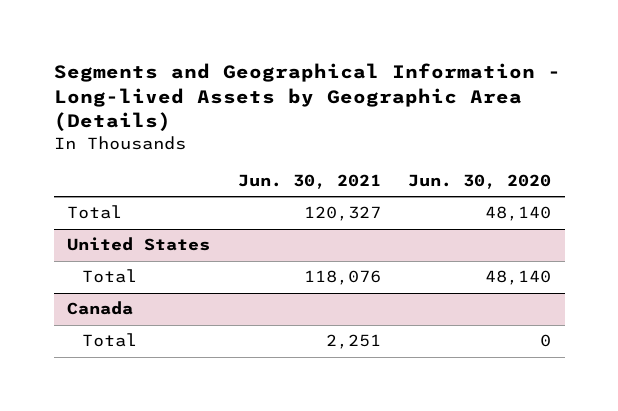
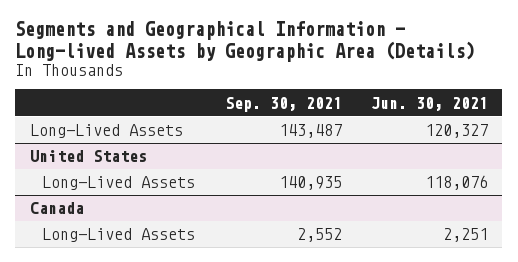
- | Jun. 30, 2021 | Jun. 30, 2020
+ | Sep. 30, 2021 | Jun. 30, 2021
- Total | 120,327 | 48,140
+ Long-Lived Assets | 143,487 | 120,327
@ United States
- Total | 118,076 | 48,140
+ Long-Lived Assets | 140,935 | 118,076
@ Canada
- Total | 2,251 | 0
+ Long-Lived Assets | 2,552 | 2,251

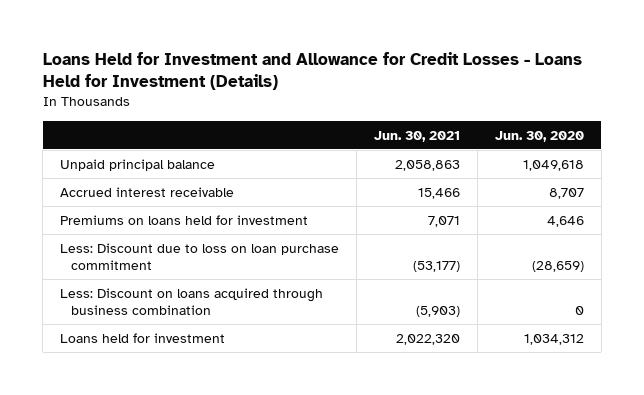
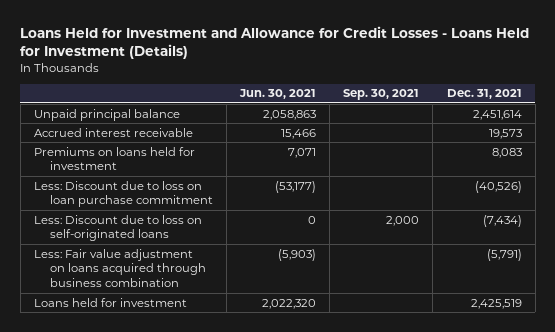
- | Jun. 30, 2021 | Jun. 30, 2020
+ | Jun. 30, 2021 | Sep. 30, 2021 | Dec. 31, 2021
- Less: Discount on loans acquired through business combination | (5,903) | 0
+ Less: Discount due to loss on self-originated loans | 0 | 2,000 | (7,434)
+ Less: Fair value adjustment on loans acquired through business combination | (5,903) | | (5,791)

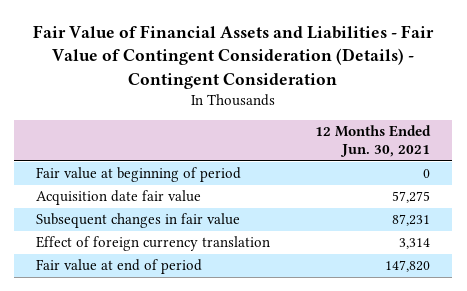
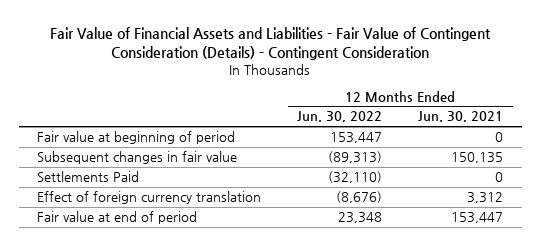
- | 12 Months Ended Jun. 30, 2021
+ | 12 Months Ended Jun. 30, 2022 | 12 Months Ended Jun. 30, 2021
- Acquisition date fair value | 57,275
- Subsequent changes in fair value | 87,231
- Effect of foreign currency translation | 3,314
- Fair value at end of period | 147,820
+ Subsequent changes in fair value | (89,313) | 150,135
+ Settlements Paid | (32,110) | 0
+ Effect of foreign currency translation | (8,676) | 3,312
+ Fair value at end of period | 23,348 | 153,447

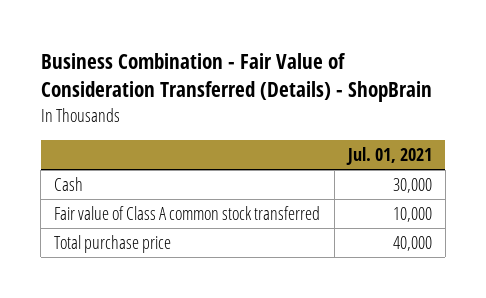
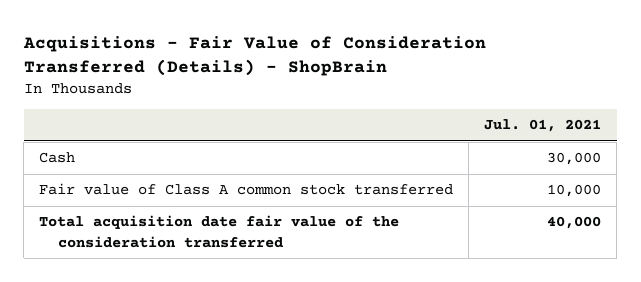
- Business Combination - Fair Value of Consideration Transferred (Details) - ShopBrain
+ Acquisitions - Fair Value of Consideration Transferred (Details) - ShopBrain
- Total purchase price | 40,000
+ Total acquisition date fair value of the consideration transferred | 40,000

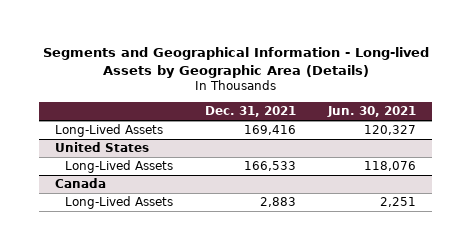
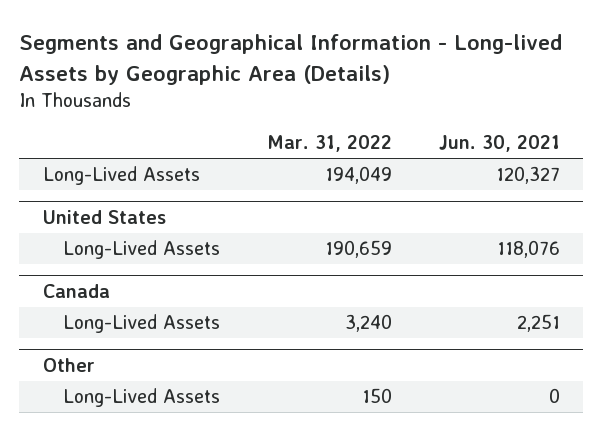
- | Dec. 31, 2021 | Jun. 30, 2021
+ | Mar. 31, 2022 | Jun. 30, 2021
+ Other
+ Long-Lived Assets | 150 | 0

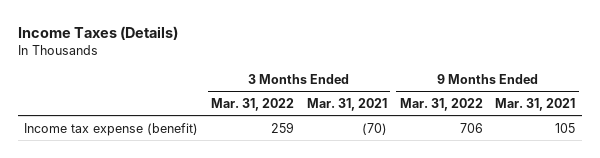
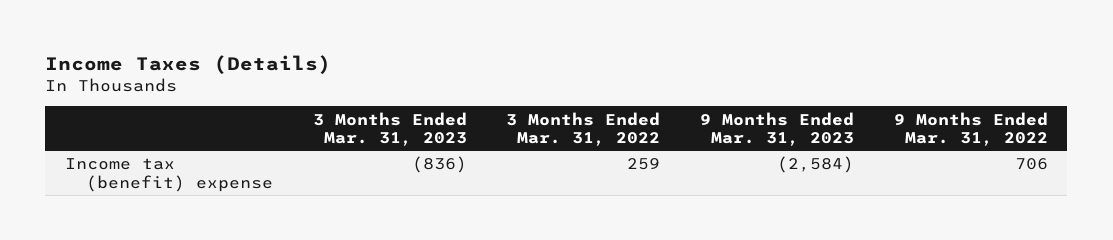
- | 3 Months Ended Mar. 31, 2022 | 3 Months Ended Mar. 31, 2021 | 9 Months Ended Mar. 31, 2022 | 9 Months Ended Mar. 31, 2021
+ | 3 Months Ended Mar. 31, 2023 | 3 Months Ended Mar. 31, 2022 | 9 Months Ended Mar. 31, 2023 | 9 Months Ended Mar. 31, 2022
- Income tax expense (benefit) | 259 | (70) | 706 | 105
+ Income tax (benefit) expense | (836) | 259 | (2,584) | 706

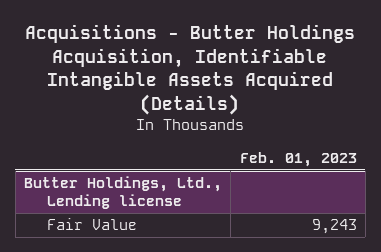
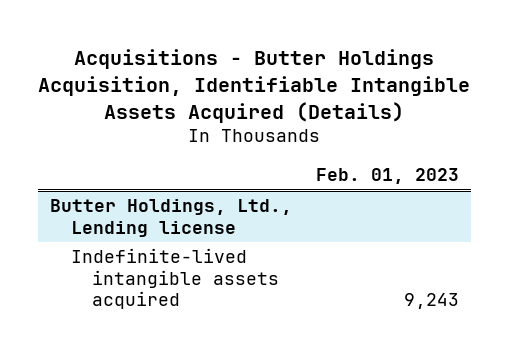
@ Butter Holdings, Ltd., Lending license
- Fair Value | 9,243
+ Indefinite-lived intangible assets acquired | 9,243

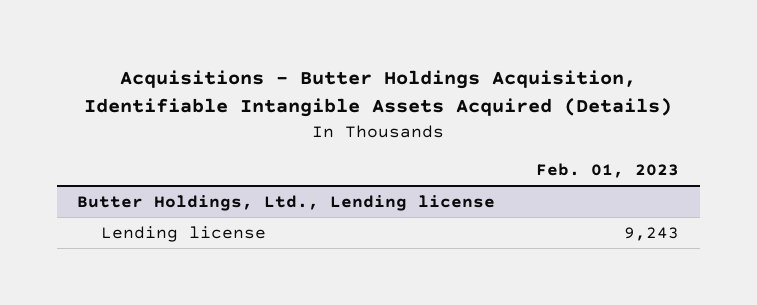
@ Butter Holdings, Ltd., Lending license
- Indefinite-lived intangible assets acquired | 9,243
+ Lending license | 9,243

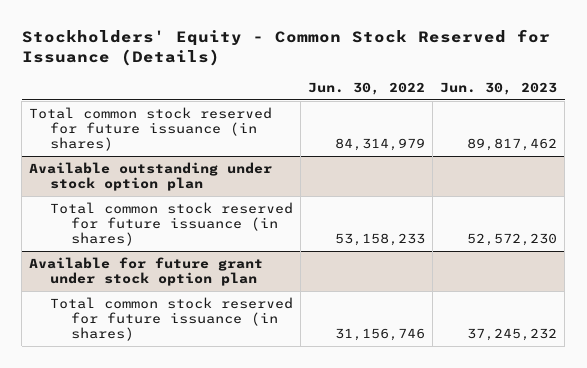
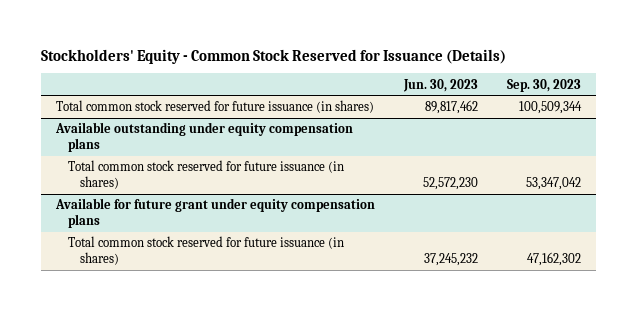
- | Jun. 30, 2022 | Jun. 30, 2023
+ | Jun. 30, 2023 | Sep. 30, 2023
- Available outstanding under stock option plan
+ Available outstanding under equity compensation plans
- Available for future grant under stock option plan
+ Available for future grant under equity compensation plans

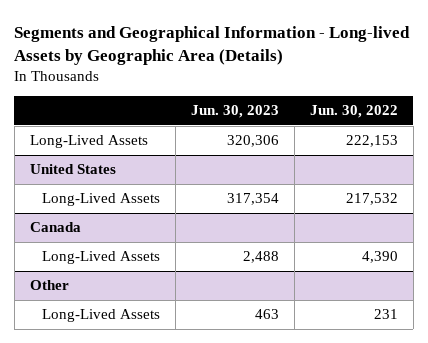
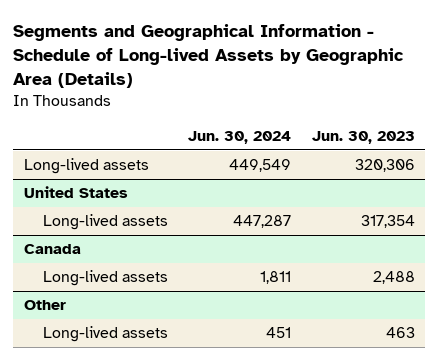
- Segments and Geographical Information - Long-lived Assets by Geographic Area (Details)
+ Segments and Geographical Information - Schedule of Long-lived Assets by Geographic Area (Details)
- | Jun. 30, 2023 | Jun. 30, 2022
+ | Jun. 30, 2024 | Jun. 30, 2023
- Long-Lived Assets | 320,306 | 222,153
+ Long-lived assets | 449,549 | 320,306
@ United States
- Long-Lived Assets | 317,354 | 217,532
+ Long-lived assets | 447,287 | 317,354
@ Canada
- Long-Lived Assets | 2,488 | 4,390
+ Long-lived assets | 1,811 | 2,488
@ Other
- Long-Lived Assets | 463 | 231
+ Long-lived assets | 451 | 463

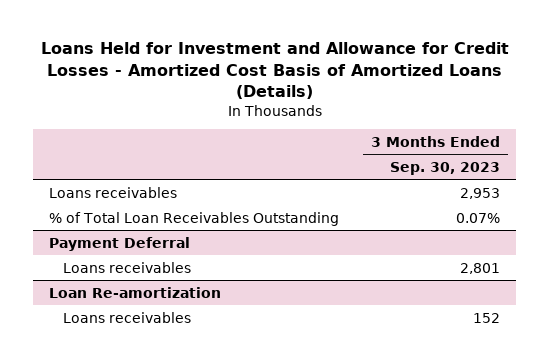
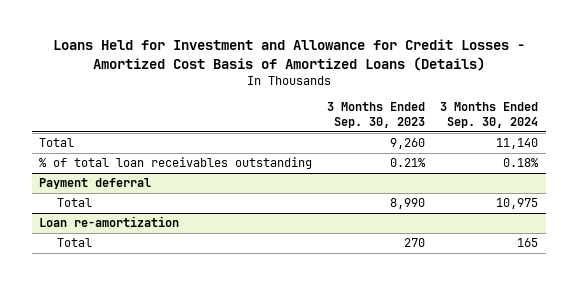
- | 3 Months Ended Sep. 30, 2023
+ | 3 Months Ended Sep. 30, 2023 | 3 Months Ended Sep. 30, 2024
- Loans receivables | 2,953
- % of Total Loan Receivables Outstanding | 0.07%
- Payment Deferral
- Loans receivables | 2,801
- Loan Re-amortization
- Loans receivables | 152
+ Total | 9,260 | 11,140
+ % of total loan receivables outstanding | 0.21% | 0.18%
+ Payment deferral
+ Total | 8,990 | 10,975
+ Loan re-amortization
+ Total | 270 | 165

